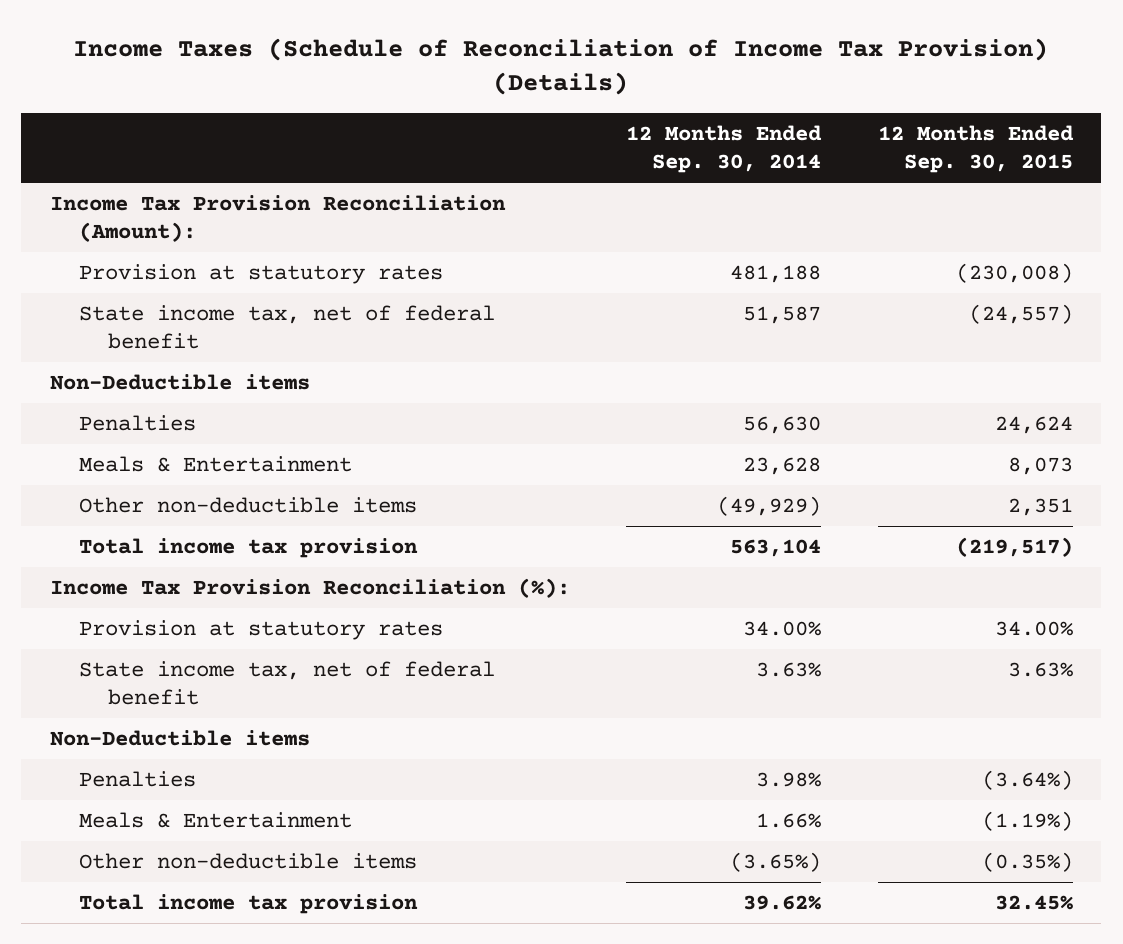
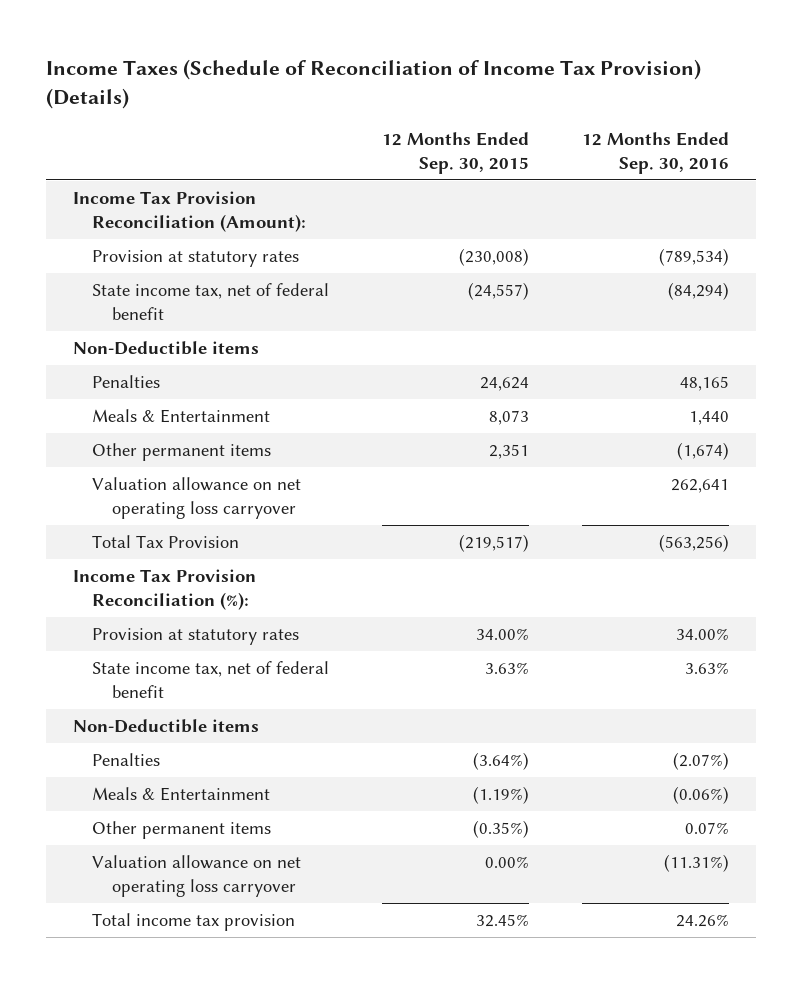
- | 12 Months Ended Sep. 30, 2014 | 12 Months Ended Sep. 30, 2015
+ | 12 Months Ended Sep. 30, 2015 | 12 Months Ended Sep. 30, 2016
- Other non-deductible items | (49,929) | 2,351
- Total income tax provision | 563,104 | (219,517)
+ Other permanent items | 2,351 | (1,674)
+ Valuation allowance on net operating loss carryover | | 262,641
+ Total Tax Provision | (219,517) | (563,256)
- Other non-deductible items | (3.65%) | (0.35%)
+ Other permanent items | (0.35%) | 0.07%
+ Valuation allowance on net operating loss carryover | 0.00% | (11.31%)

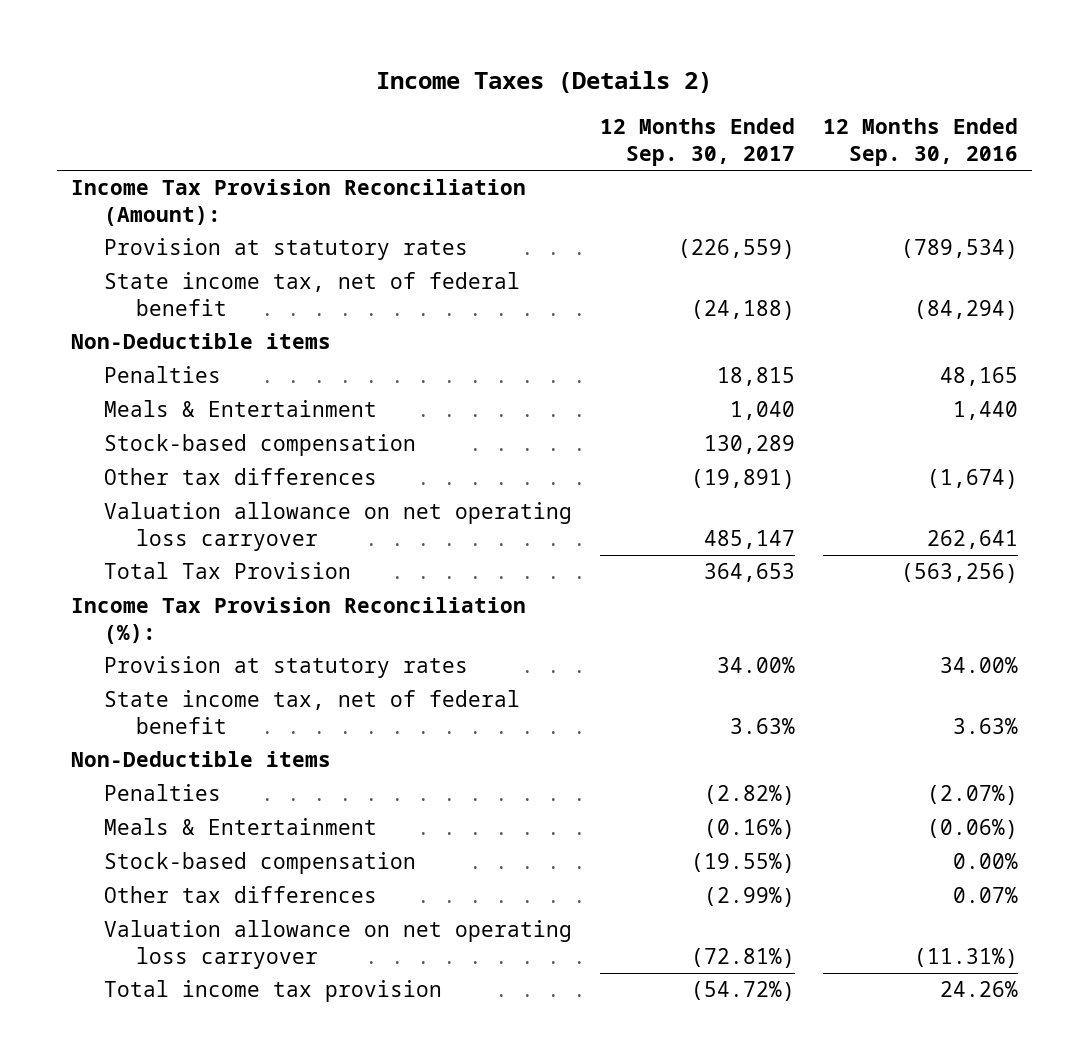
- Income Taxes (Schedule of Reconciliation of Income Tax Provision) (Details)
+ Income Taxes (Details 2)
- | 12 Months Ended Sep. 30, 2015 | 12 Months Ended Sep. 30, 2016
+ | 12 Months Ended Sep. 30, 2017 | 12 Months Ended Sep. 30, 2016
- Other permanent items | 2,351 | (1,674)
+ Stock-based compensation | 130,289 |
+ Other tax differences | (19,891) | (1,674)
- Other permanent items | (0.35%) | 0.07%
+ Stock-based compensation | (19.55%) | 0.00%
+ Other tax differences | (2.99%) | 0.07%

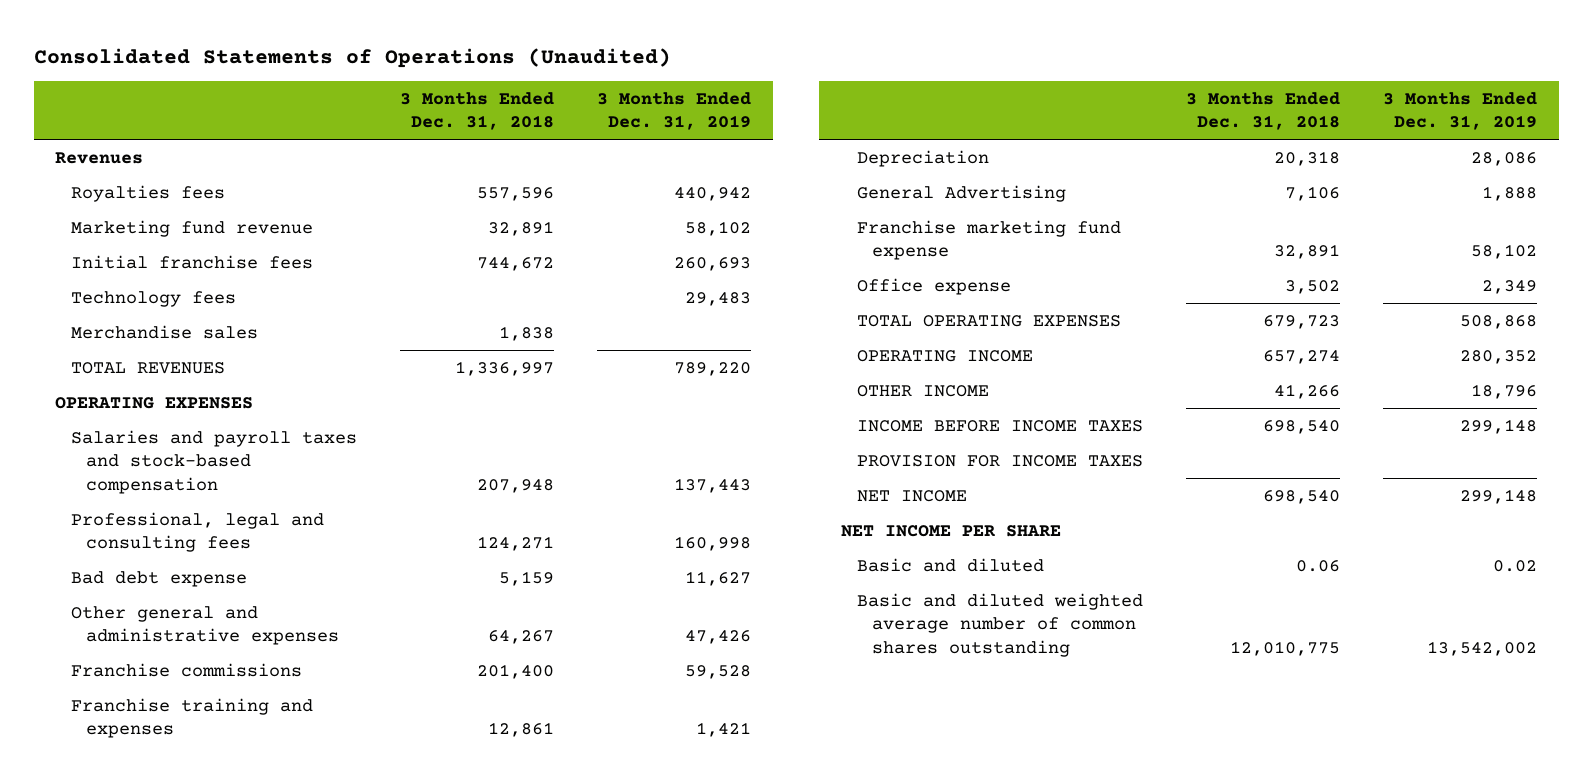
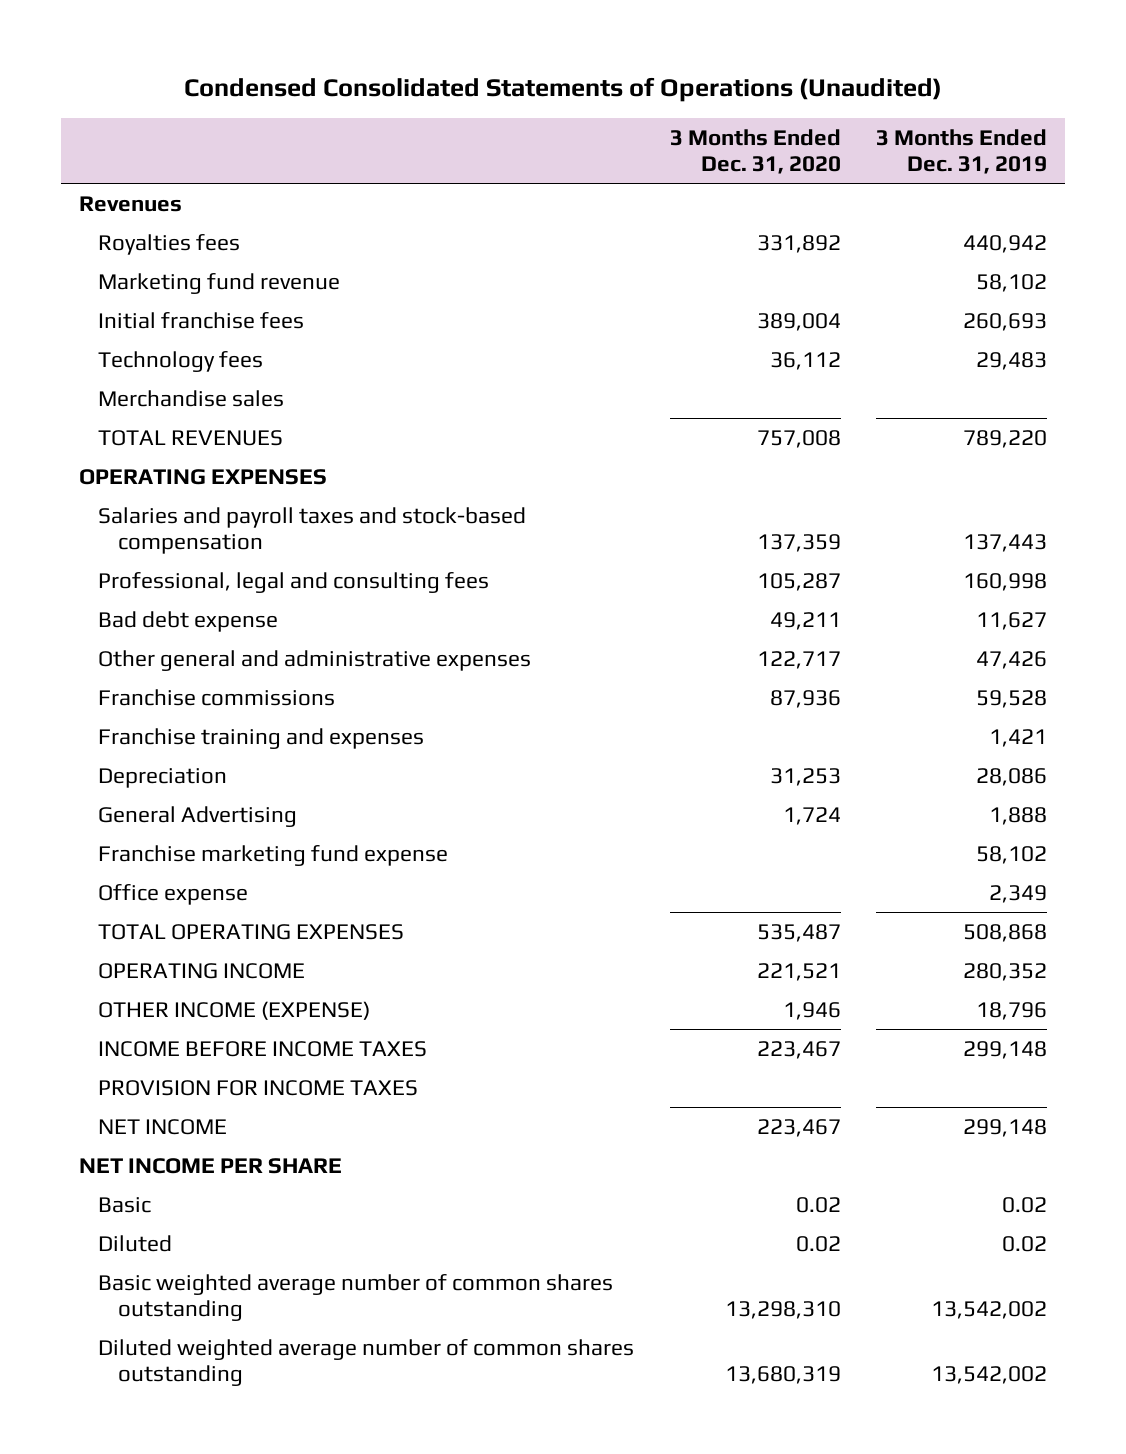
- Consolidated Statements of Operations (Unaudited)
+ Condensed Consolidated Statements of Operations (Unaudited)
- | 3 Months Ended Dec. 31, 2018 | 3 Months Ended Dec. 31, 2019
+ | 3 Months Ended Dec. 31, 2020 | 3 Months Ended Dec. 31, 2019
- OTHER INCOME | 41,266 | 18,796
+ OTHER INCOME (EXPENSE) | 1,946 | 18,796
- Basic and diluted | 0.06 | 0.02
- Basic and diluted weighted average number of common shares outstanding | 12,010,775 | 13,542,002
+ Basic | 0.02 | 0.02
+ Diluted | 0.02 | 0.02
+ Basic weighted average number of common shares outstanding | 13,298,310 | 13,542,002
+ Diluted weighted average number of common shares outstanding | 13,680,319 | 13,542,002

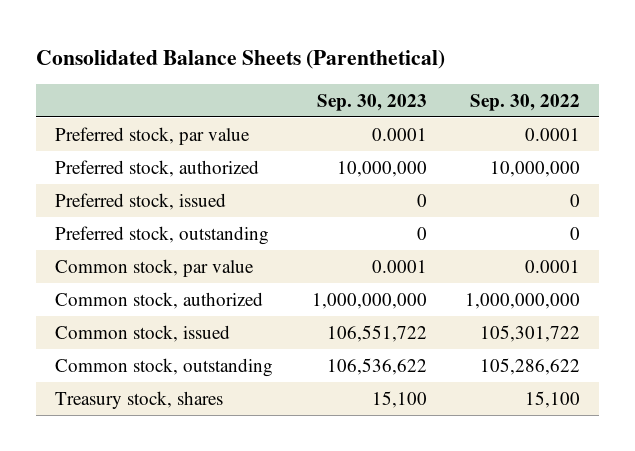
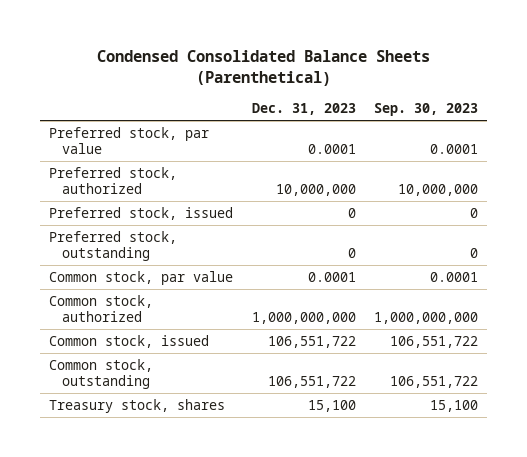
- Consolidated Balance Sheets (Parenthetical)
+ Condensed Consolidated Balance Sheets (Parenthetical)
- | Sep. 30, 2023 | Sep. 30, 2022
+ | Dec. 31, 2023 | Sep. 30, 2023
- Common stock, outstanding | 106,536,622 | 105,286,622
+ Common stock, outstanding | 106,551,722 | 106,551,722

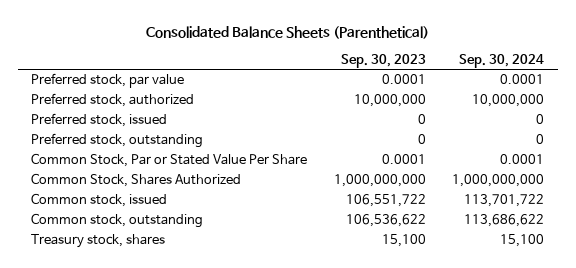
- Condensed Consolidated Balance Sheets (Parenthetical)
+ Consolidated Balance Sheets (Parenthetical)
- | Dec. 31, 2023 | Sep. 30, 2023
+ | Sep. 30, 2023 | Sep. 30, 2024
- Common stock, par value | 0.0001 | 0.0001
- Common stock, authorized | 1,000,000,000 | 1,000,000,000
+ Common Stock, Par or Stated Value Per Share | 0.0001 | 0.0001
+ Common Stock, Shares Authorized | 1,000,000,000 | 1,000,000,000
- Common stock, outstanding | 106,551,722 | 106,551,722
+ Common stock, outstanding | 106,536,622 | 113,686,622

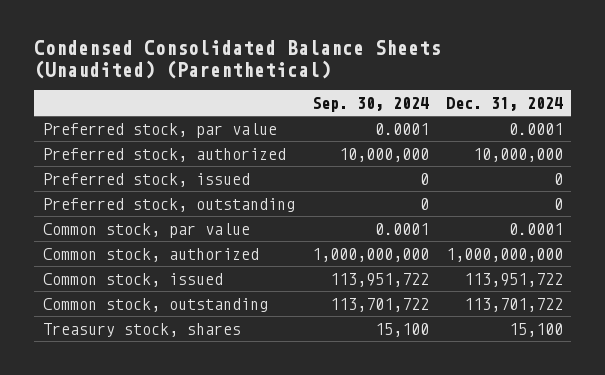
- Consolidated Balance Sheets (Parenthetical)
+ Condensed Consolidated Balance Sheets (Unaudited) (Parenthetical)
- | Sep. 30, 2023 | Sep. 30, 2024
+ | Sep. 30, 2024 | Dec. 31, 2024
- Common Stock, Par or Stated Value Per Share | 0.0001 | 0.0001
- Common Stock, Shares Authorized | 1,000,000,000 | 1,000,000,000
- Common stock, issued | 106,551,722 | 113,701,722
- Common stock, outstanding | 106,536,622 | 113,686,622
+ Common stock, par value | 0.0001 | 0.0001
+ Common stock, authorized | 1,000,000,000 | 1,000,000,000
+ Common stock, issued | 113,951,722 | 113,951,722
+ Common stock, outstanding | 113,701,722 | 113,701,722

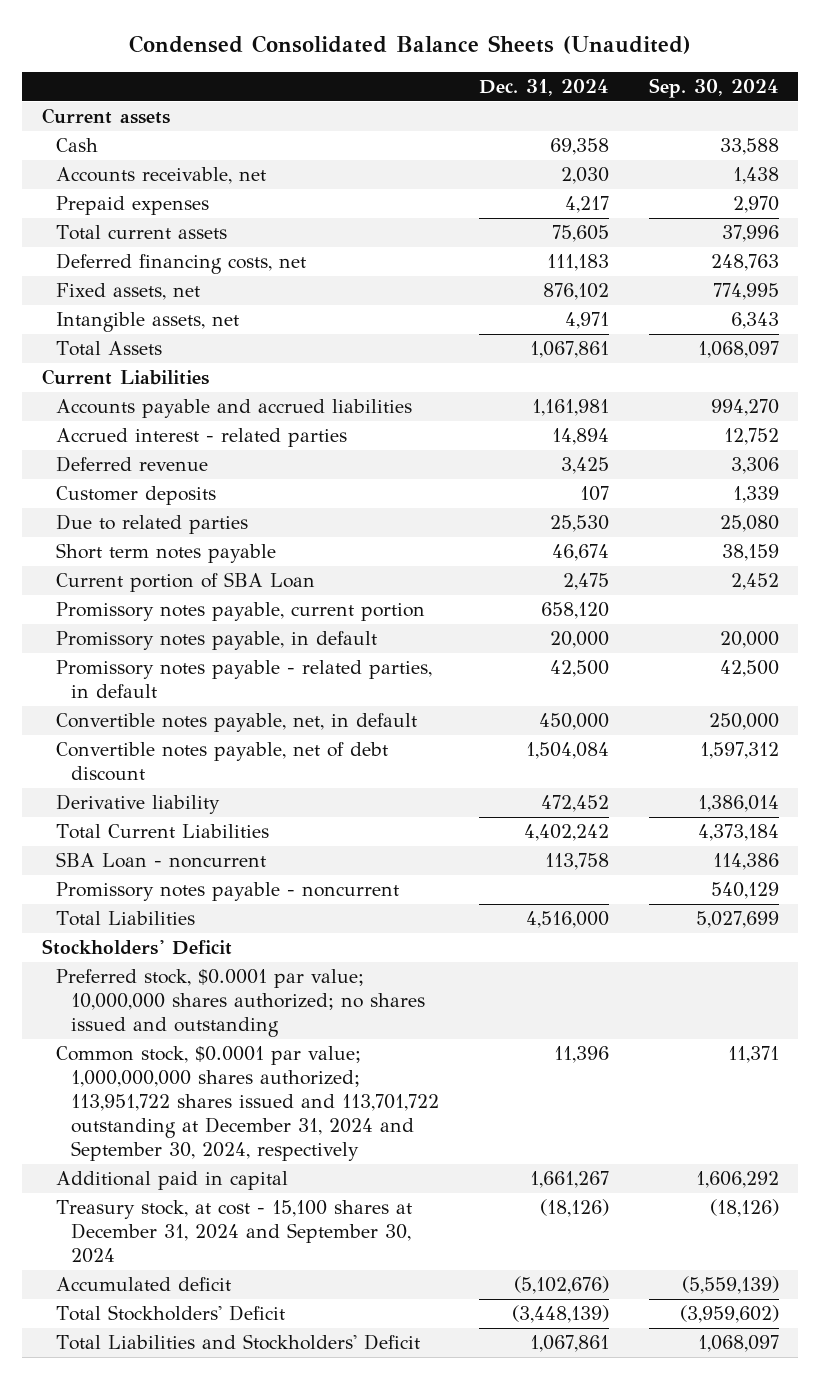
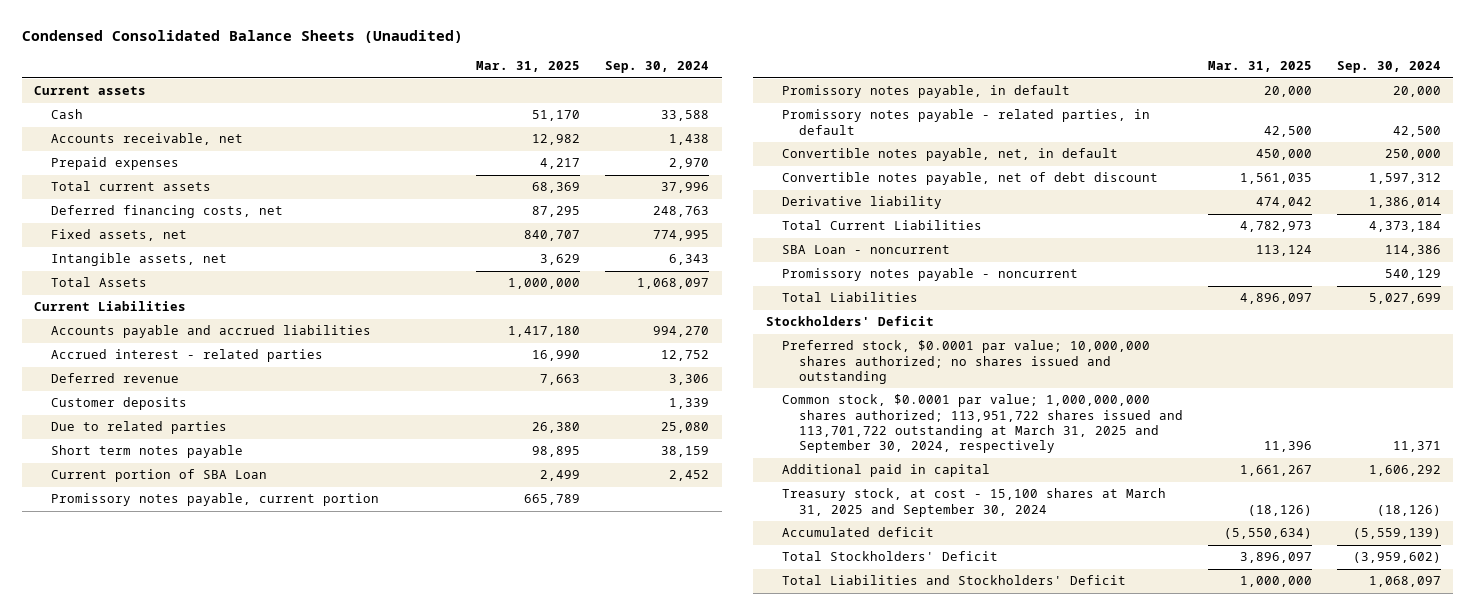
- | Dec. 31, 2024 | Sep. 30, 2024
+ | Mar. 31, 2025 | Sep. 30, 2024
- Common stock, $0.0001 par value; 1,000,000,000 shares authorized; 113,951,722 shares issued and 113,701,722 outstanding at December 31, 2024 and September 30, 2024, respectively | 11,396 | 11,371
+ Common stock, $0.0001 par value; 1,000,000,000 shares authorized; 113,951,722 shares issued and 113,701,722 outstanding at March 31, 2025 and September 30, 2024, respectively | 11,396 | 11,371
- Treasury stock, at cost - 15,100 shares at December 31, 2024 and September 30, 2024 | (18,126) | (18,126)
+ Treasury stock, at cost - 15,100 shares at March 31, 2025 and September 30, 2024 | (18,126) | (18,126)

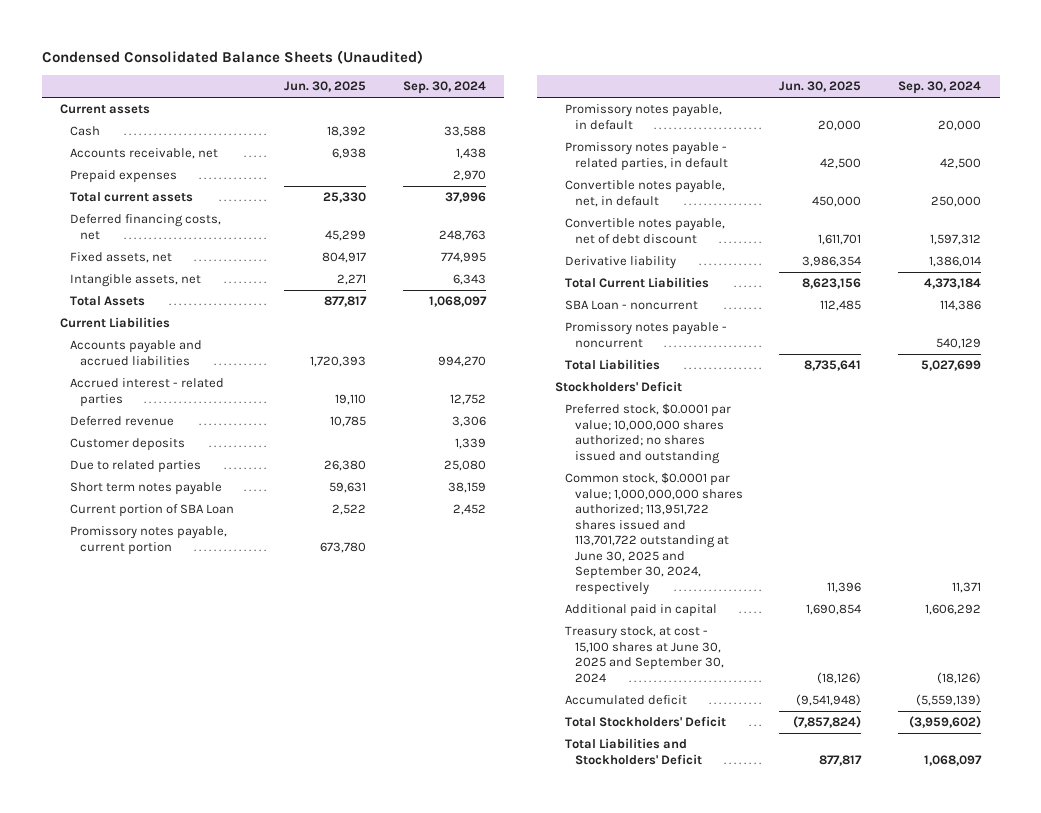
- | Mar. 31, 2025 | Sep. 30, 2024
+ | Jun. 30, 2025 | Sep. 30, 2024
- Common stock, $0.0001 par value; 1,000,000,000 shares authorized; 113,951,722 shares issued and 113,701,722 outstanding at March 31, 2025 and September 30, 2024, respectively | 11,396 | 11,371
+ Common stock, $0.0001 par value; 1,000,000,000 shares authorized; 113,951,722 shares issued and 113,701,722 outstanding at June 30, 2025 and September 30, 2024, respectively | 11,396 | 11,371
- Treasury stock, at cost - 15,100 shares at March 31, 2025 and September 30, 2024 | (18,126) | (18,126)
+ Treasury stock, at cost - 15,100 shares at June 30, 2025 and September 30, 2024 | (18,126) | (18,126)

